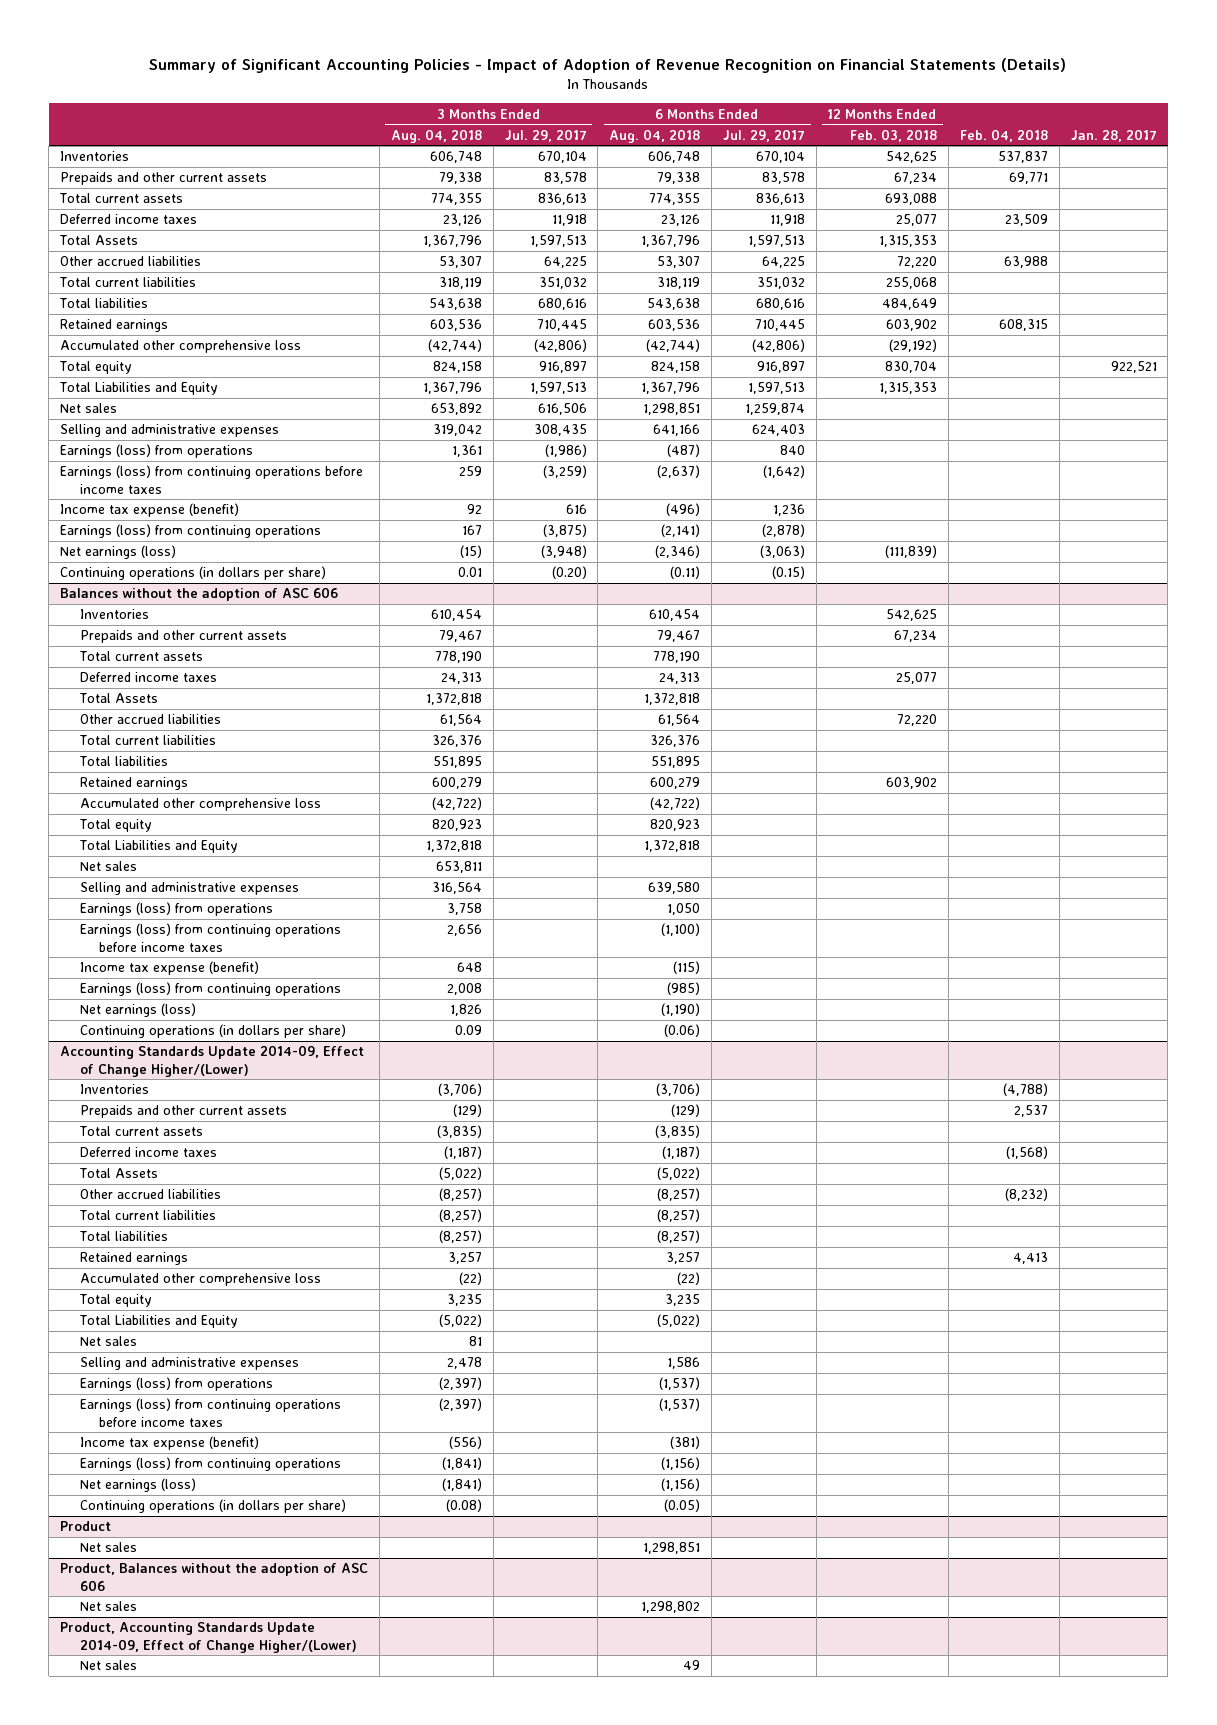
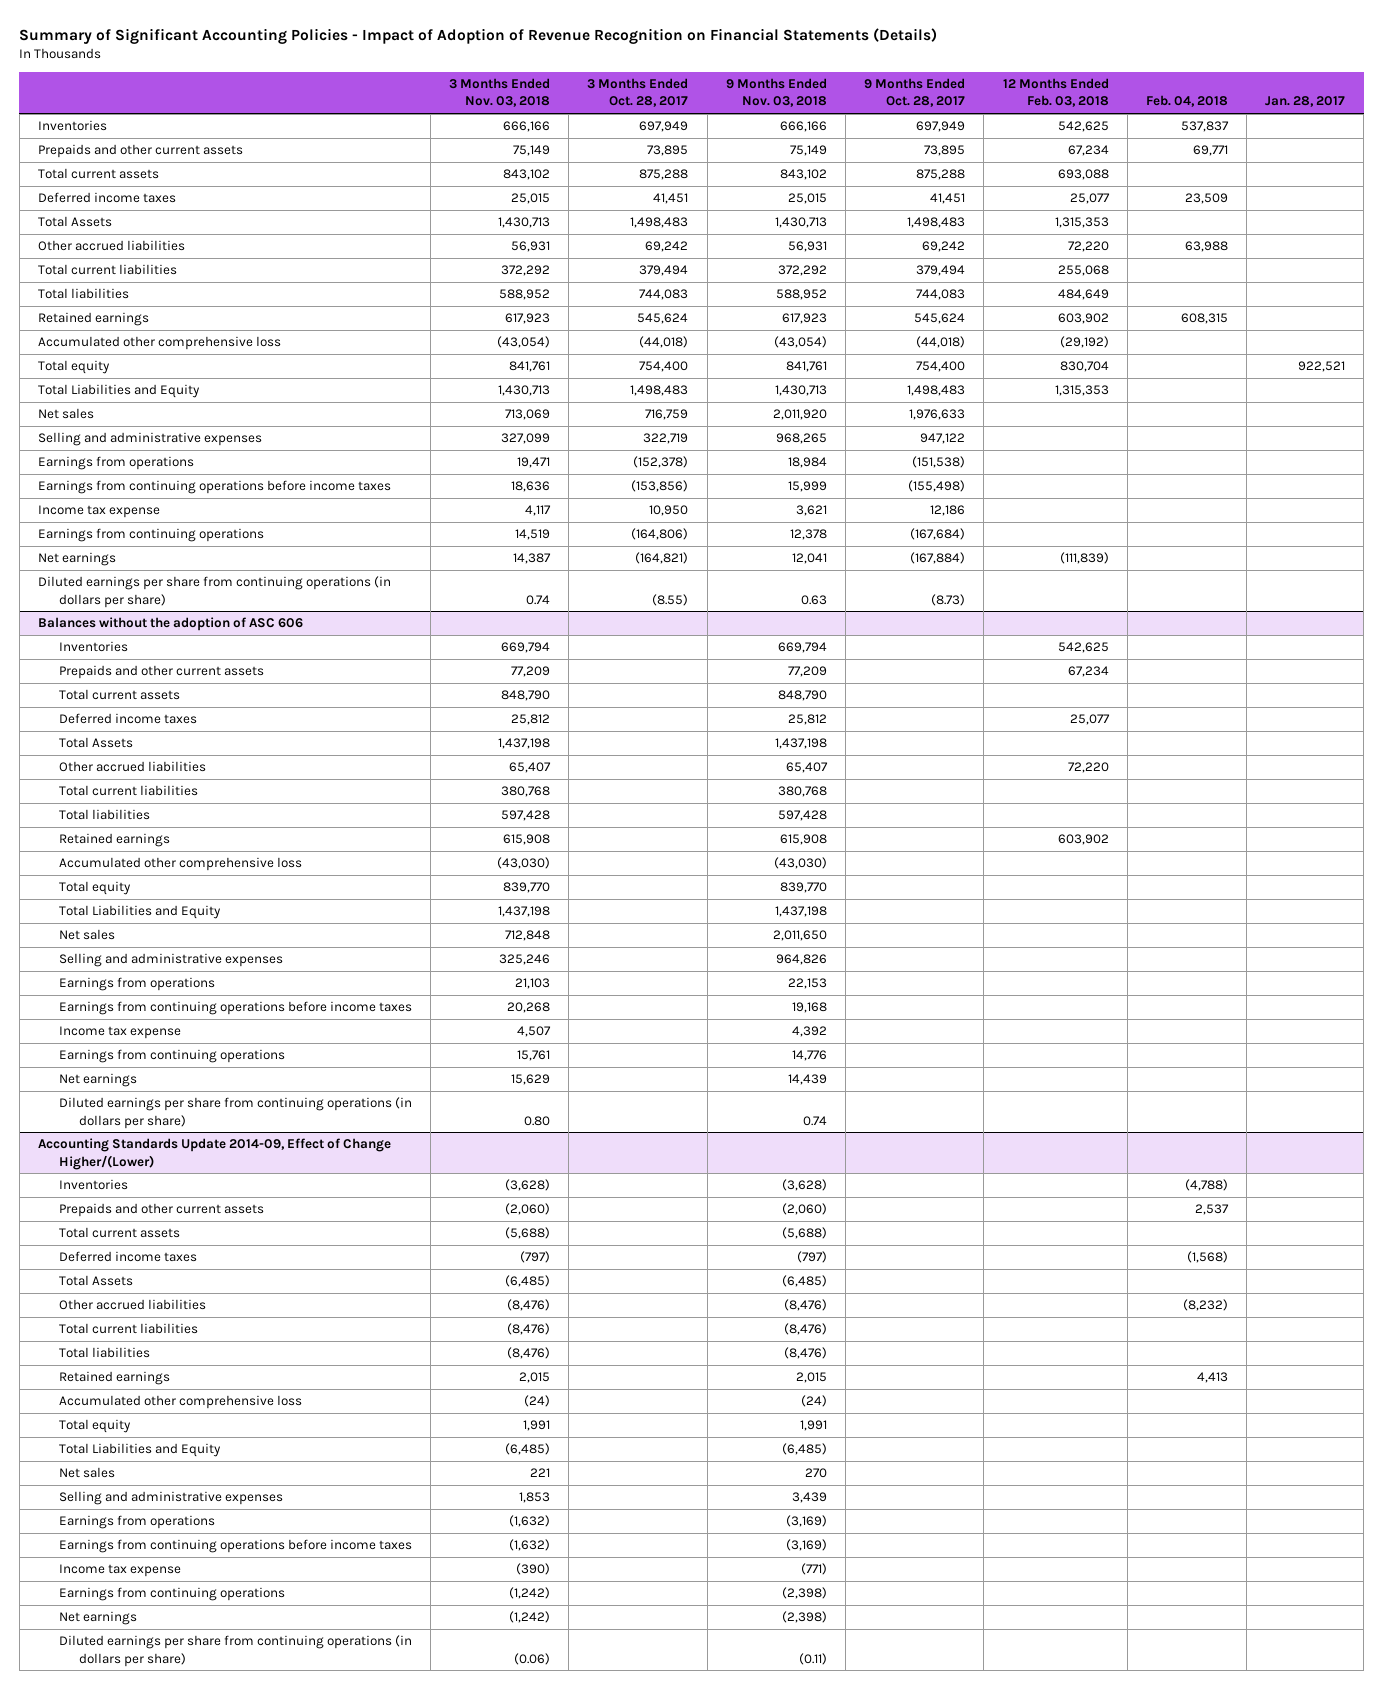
- | 3 Months Ended Aug. 04, 2018 | 3 Months Ended Jul. 29, 2017 | 6 Months Ended Aug. 04, 2018 | 6 Months Ended Jul. 29, 2017 | 12 Months Ended Feb. 03, 2018 | Feb. 04, 2018 | Jan. 28, 2017
+ | 3 Months Ended Nov. 03, 2018 | 3 Months Ended Oct. 28, 2017 | 9 Months Ended Nov. 03, 2018 | 9 Months Ended Oct. 28, 2017 | 12 Months Ended Feb. 03, 2018 | Feb. 04, 2018 | Jan. 28, 2017
- Earnings (loss) from operations | 1,361 | (1,986) | (487) | 840 | | |
- Earnings (loss) from continuing operations before income taxes | 259 | (3,259) | (2,637) | (1,642) | | |
- Income tax expense (benefit) | 92 | 616 | (496) | 1,236 | | |
- Earnings (loss) from continuing operations | 167 | (3,875) | (2,141) | (2,878) | | |
- Net earnings (loss) | (15) | (3,948) | (2,346) | (3,063) | (111,839) | |
- Continuing operations (in dollars per share) | 0.01 | (0.20) | (0.11) | (0.15) | | |
+ Earnings from operations | 19,471 | (152,378) | 18,984 | (151,538) | | |
+ Earnings from continuing operations before income taxes | 18,636 | (153,856) | 15,999 | (155,498) | | |
+ Income tax expense | 4,117 | 10,950 | 3,621 | 12,186 | | |
+ Earnings from continuing operations | 14,519 | (164,806) | 12,378 | (167,684) | | |
+ Net earnings | 14,387 | (164,821) | 12,041 | (167,884) | (111,839) | |
+ Diluted earnings per share from continuing operations (in dollars per share) | 0.74 | (8.55) | 0.63 | (8.73) | | |
@ Balances without the adoption of ASC 606
- Earnings (loss) from operations | 3,758 | | 1,050 | | | |
- Earnings (loss) from continuing operations before income taxes | 2,656 | | (1,100) | | | |
- Income tax expense (benefit) | 648 | | (115) | | | |
- Earnings (loss) from continuing operations | 2,008 | | (985) | | | |
- Net earnings (loss) | 1,826 | | (1,190) | | | |
- Continuing operations (in dollars per share) | 0.09 | | (0.06) | | | |
+ Earnings from operations | 21,103 | | 22,153 | | | |
+ Earnings from continuing operations before income taxes | 20,268 | | 19,168 | | | |
+ Income tax expense | 4,507 | | 4,392 | | | |
+ Earnings from continuing operations | 15,761 | | 14,776 | | | |
+ Net earnings | 15,629 | | 14,439 | | | |
+ Diluted earnings per share from continuing operations (in dollars per share) | 0.80 | | 0.74 | | | |
@ Accounting Standards Update 2014-09, Effect of Change Higher/(Lower)
- Earnings (loss) from operations | (2,397) | | (1,537) | | | |
- Earnings (loss) from continuing operations before income taxes | (2,397) | | (1,537) | | | |
- Income tax expense (benefit) | (556) | | (381) | | | |
- Earnings (loss) from continuing operations | (1,841) | | (1,156) | | | |
- Net earnings (loss) | (1,841) | | (1,156) | | | |
- Continuing operations (in dollars per share) | (0.08) | | (0.05) | | | |
- Product
- Net sales | | | 1,298,851 | | | |
- Product, Balances without the adoption of ASC 606
- Net sales | | | 1,298,802 | | | |
- Product, Accounting Standards Update 2014-09, Effect of Change Higher/(Lower)
- Net sales | | | 49 | | | |
@ Accounting Standards Update 2014-09, Effect of Change Higher/(Lower)
+ Earnings from operations | (1,632) | | (3,169) | | | |
+ Earnings from continuing operations before income taxes | (1,632) | | (3,169) | | | |
+ Income tax expense | (390) | | (771) | | | |
+ Earnings from continuing operations | (1,242) | | (2,398) | | | |
+ Net earnings | (1,242) | | (2,398) | | | |
+ Diluted earnings per share from continuing operations (in dollars per share) | (0.06) | | (0.11) | | | |

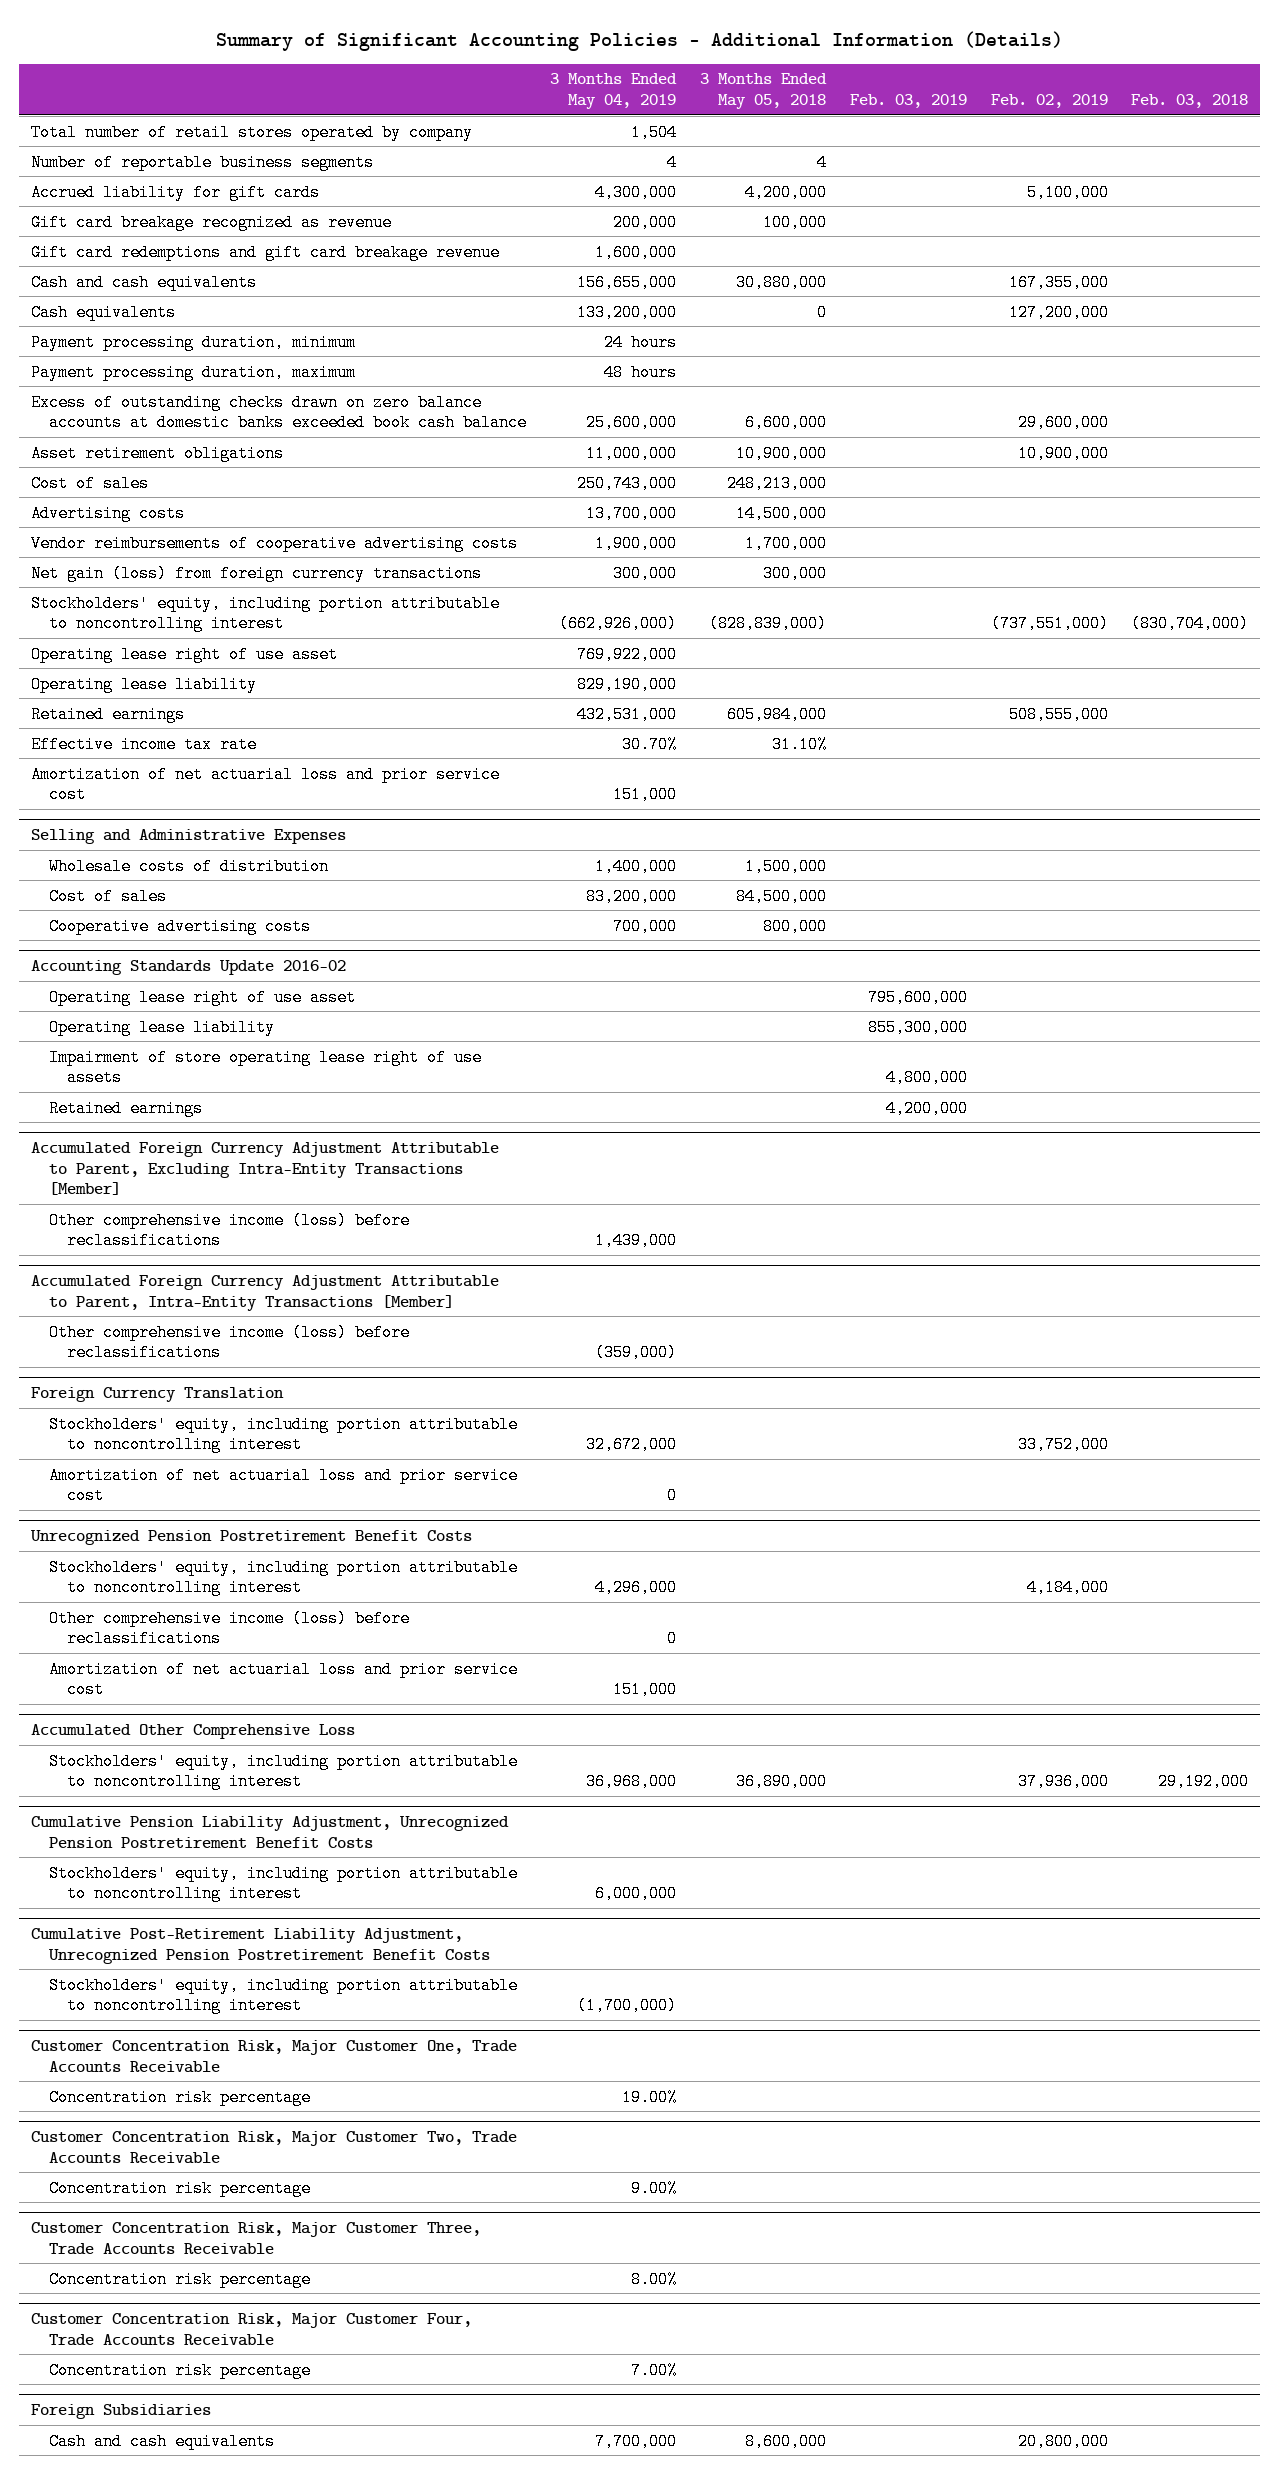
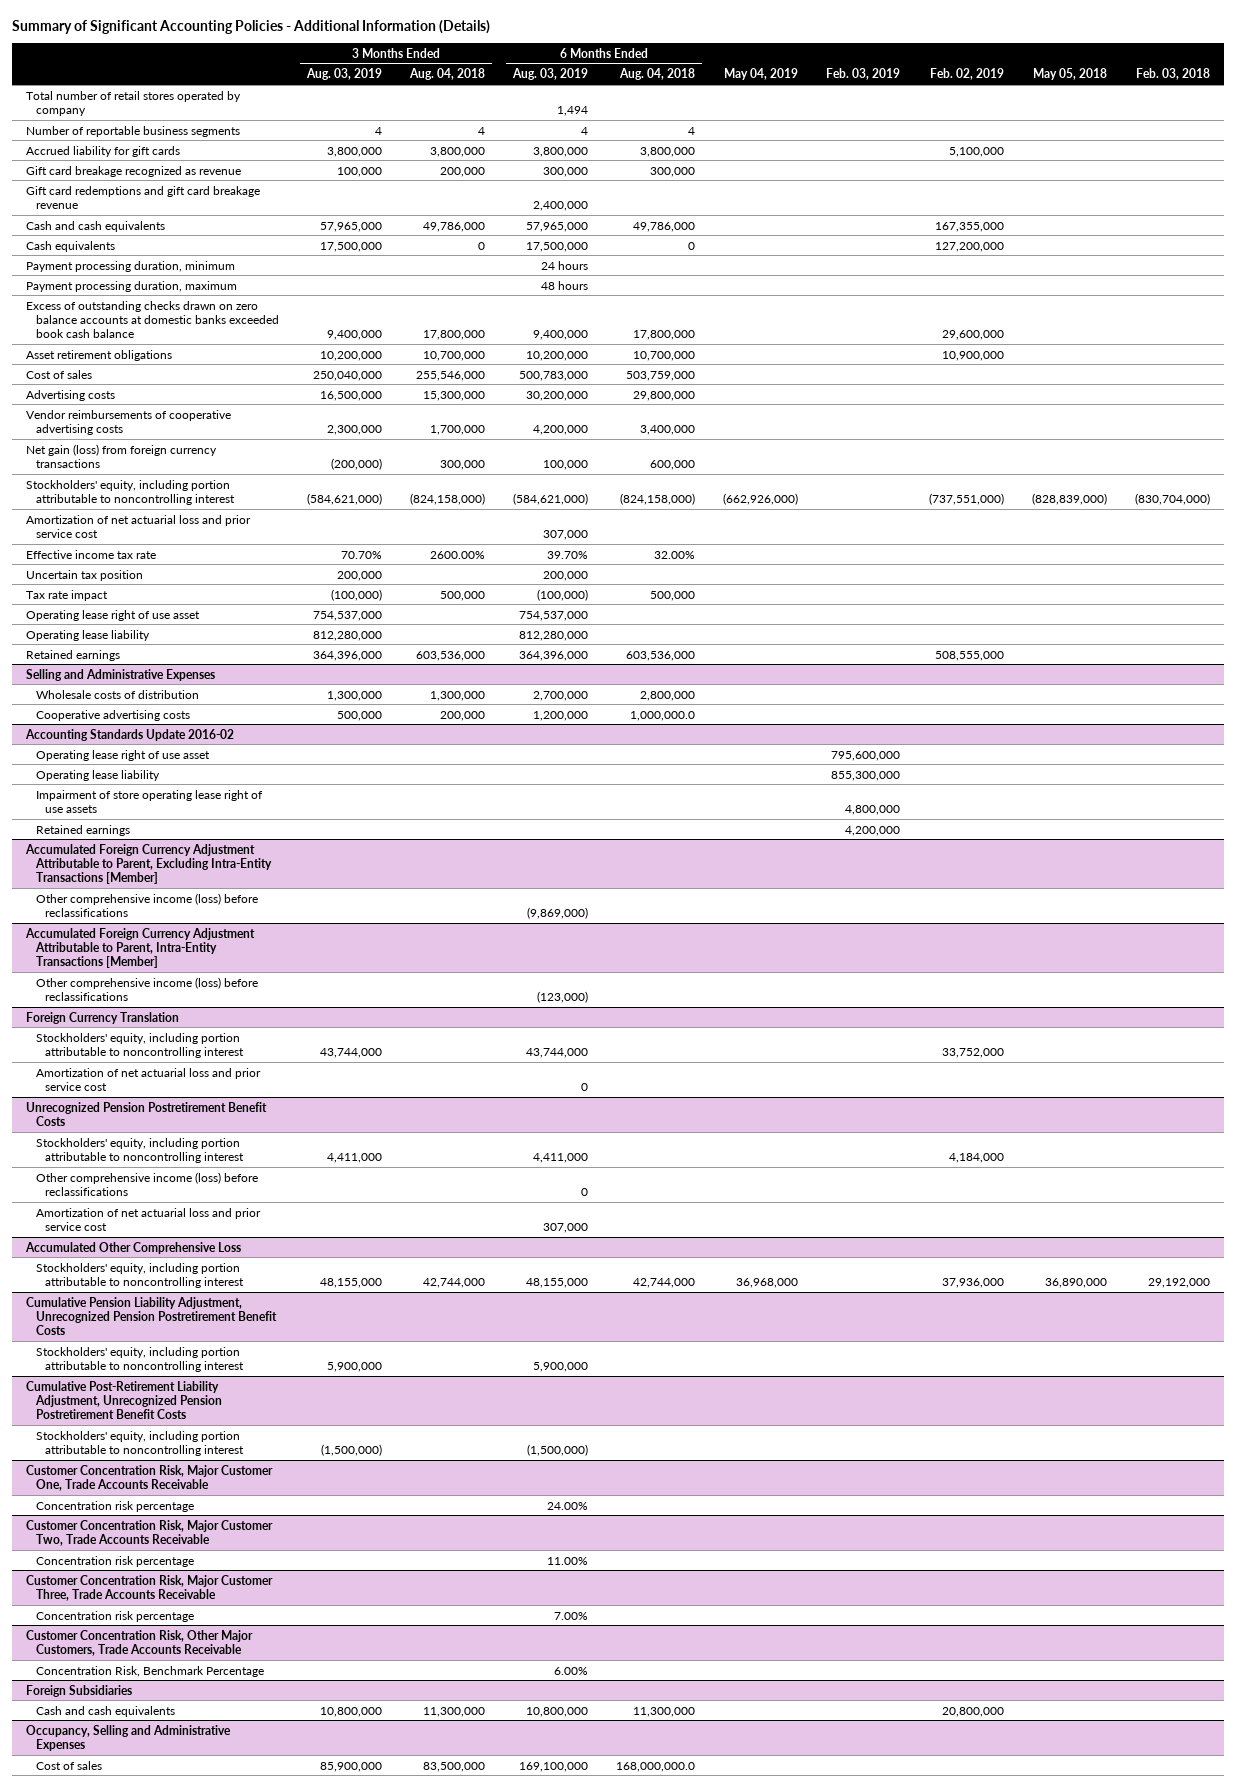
- | 3 Months Ended May 04, 2019 | 3 Months Ended May 05, 2018 | Feb. 03, 2019 | Feb. 02, 2019 | Feb. 03, 2018
+ | 3 Months Ended Aug. 03, 2019 | 3 Months Ended Aug. 04, 2018 | 6 Months Ended Aug. 03, 2019 | 6 Months Ended Aug. 04, 2018 | May 04, 2019 | Feb. 03, 2019 | Feb. 02, 2019 | May 05, 2018 | Feb. 03, 2018
moved up: Amortization of net actuarial loss and prior service cost | | | 307,000 | | | | | |
moved up: Effective income tax rate | 70.70% | 2600.00% | 39.70% | 32.00% | | | | |
+ Uncertain tax position | 200,000 | | 200,000 | | | | | |
+ Tax rate impact | (100,000) | 500,000 | (100,000) | 500,000 | | | | |
@ Selling and Administrative Expenses
- Cost of sales | 83,200,000 | 84,500,000 | | |
- Customer Concentration Risk, Major Customer Four, Trade Accounts Receivable
- Concentration risk percentage | 7.00% | | | |
+ Customer Concentration Risk, Other Major Customers, Trade Accounts Receivable
+ Concentration Risk, Benchmark Percentage | | | 6.00% | | | | | |
+ Occupancy, Selling and Administrative Expenses
+ Cost of sales | 85,900,000 | 83,500,000 | 169,100,000 | 168,000,000.0 | | | | |

